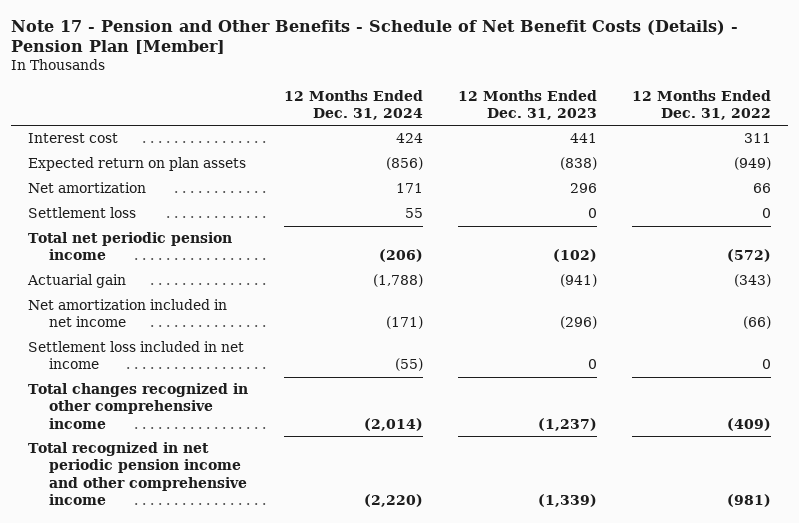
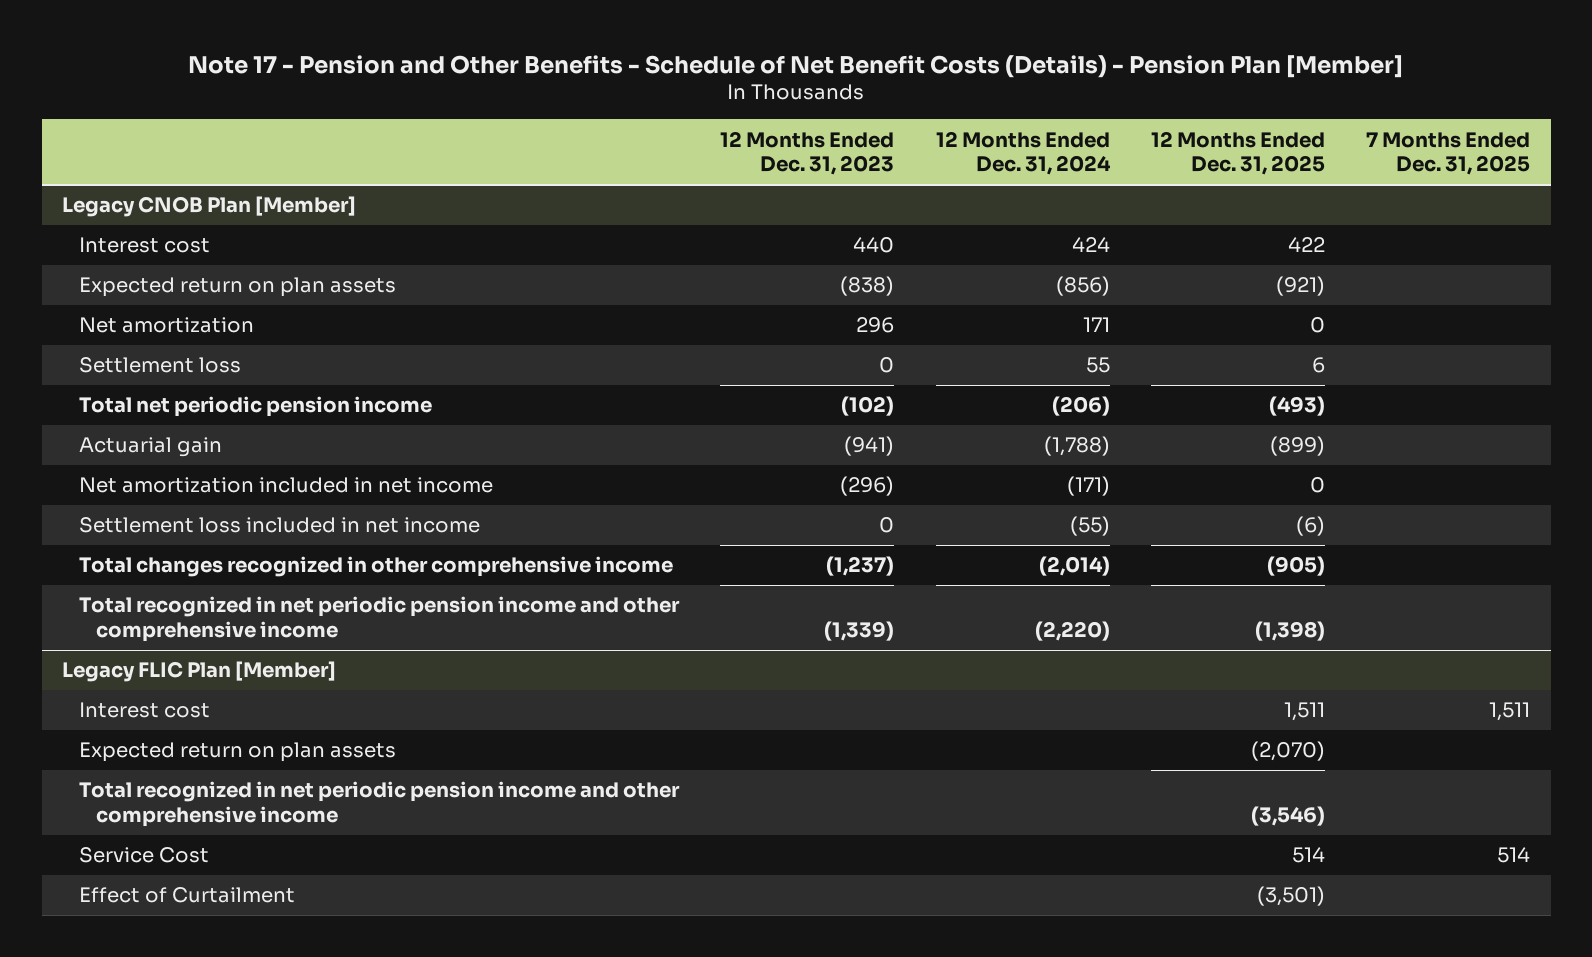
- | 12 Months Ended Dec. 31, 2024 | 12 Months Ended Dec. 31, 2023 | 12 Months Ended Dec. 31, 2022
+ | 12 Months Ended Dec. 31, 2023 | 12 Months Ended Dec. 31, 2024 | 12 Months Ended Dec. 31, 2025 | 7 Months Ended Dec. 31, 2025
- Interest cost | 424 | 441 | 311
+ Legacy CNOB Plan [Member]
+ Interest cost | 440 | 424 | 422 |
+ Legacy FLIC Plan [Member]
+ Interest cost | | | 1,511 | 1,511
+ Expected return on plan assets | | | (2,070) |
+ Total recognized in net periodic pension income and other comprehensive income | | | (3,546) |
+ Service Cost | | | 514 | 514
+ Effect of Curtailment | | | (3,501) |

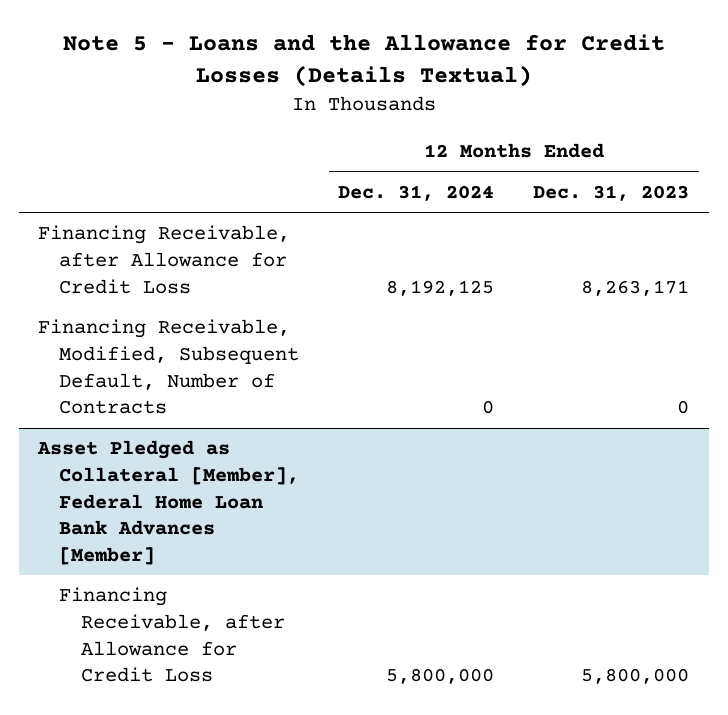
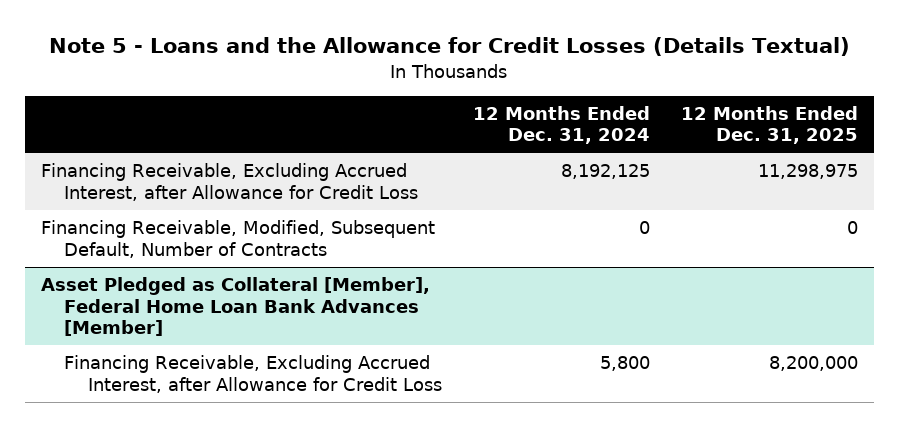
- | 12 Months Ended Dec. 31, 2024 | 12 Months Ended Dec. 31, 2023
+ | 12 Months Ended Dec. 31, 2024 | 12 Months Ended Dec. 31, 2025
- Financing Receivable, after Allowance for Credit Loss | 8,192,125 | 8,263,171
+ Financing Receivable, Excluding Accrued Interest, after Allowance for Credit Loss | 8,192,125 | 11,298,975
@ Asset Pledged as Collateral [Member], Federal Home Loan Bank Advances [Member]
- Financing Receivable, after Allowance for Credit Loss | 5,800,000 | 5,800,000
+ Financing Receivable, Excluding Accrued Interest, after Allowance for Credit Loss | 5,800 | 8,200,000

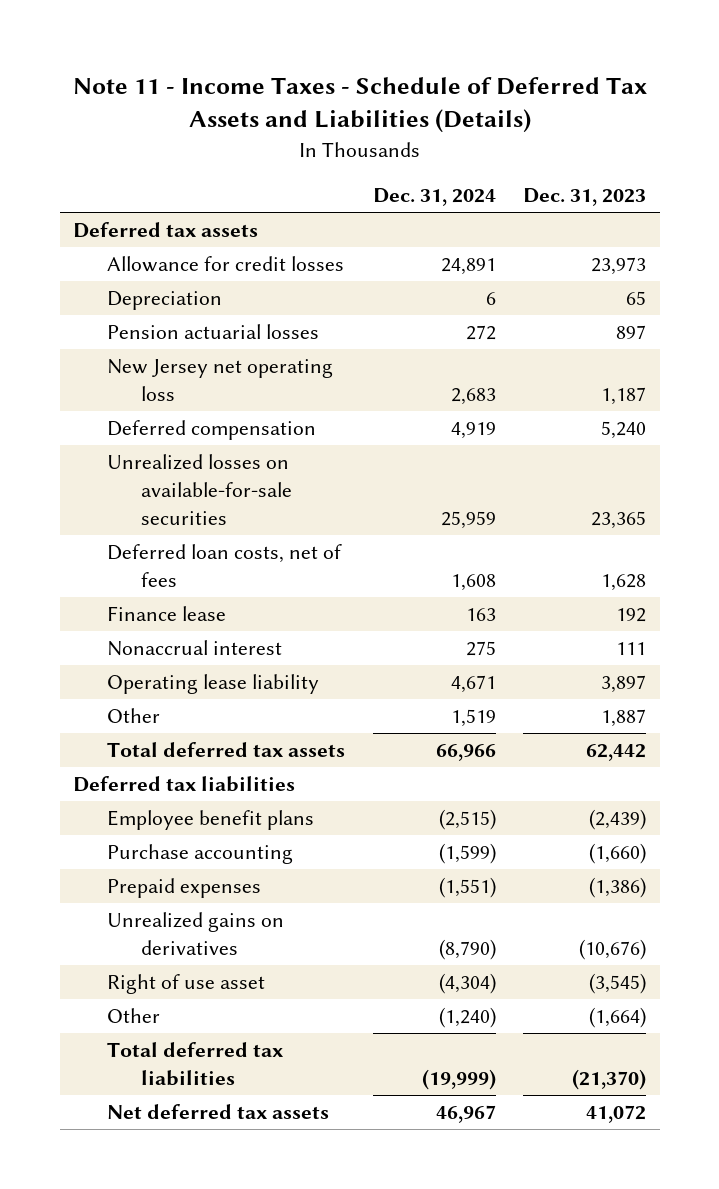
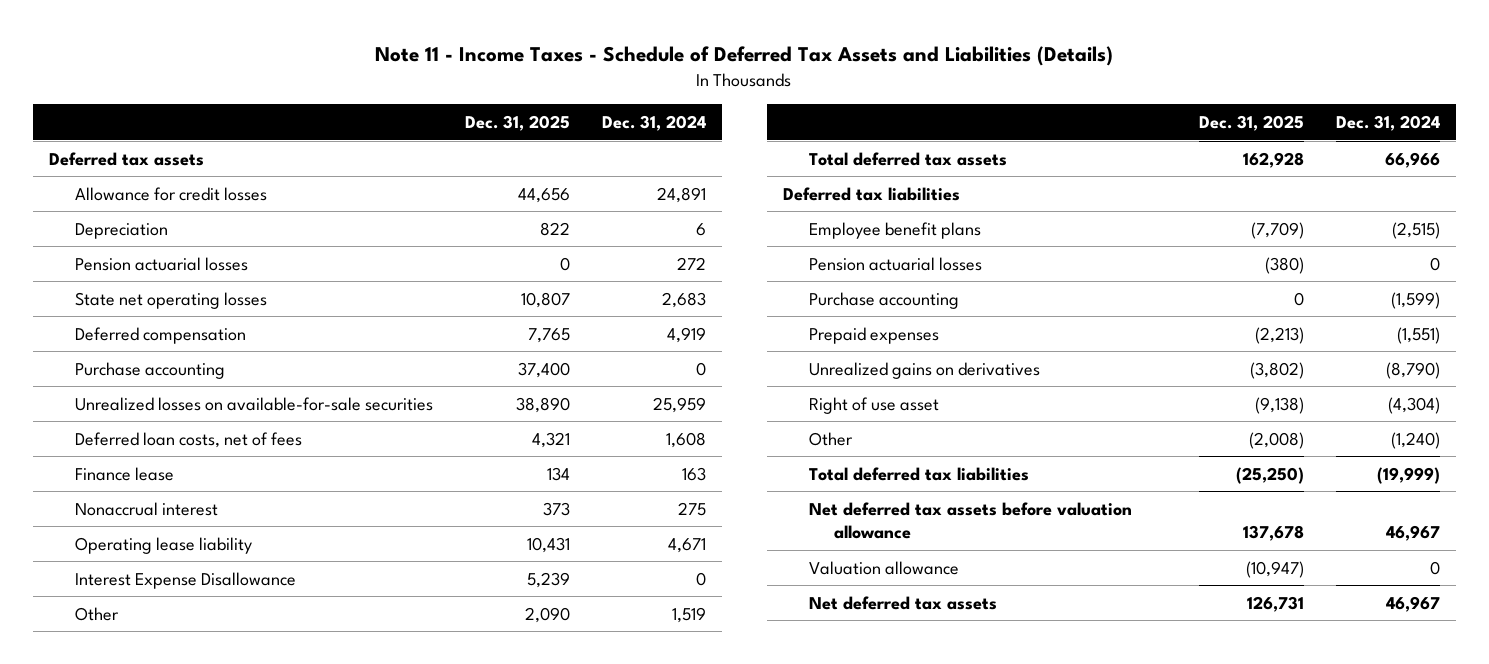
- | Dec. 31, 2024 | Dec. 31, 2023
+ | Dec. 31, 2025 | Dec. 31, 2024
- New Jersey net operating loss | 2,683 | 1,187
+ State net operating losses | 10,807 | 2,683
+ Purchase accounting | 37,400 | 0
+ Interest Expense Disallowance | 5,239 | 0
+ Pension actuarial losses | (380) | 0
+ Net deferred tax assets before valuation allowance | 137,678 | 46,967
+ Valuation allowance | (10,947) | 0

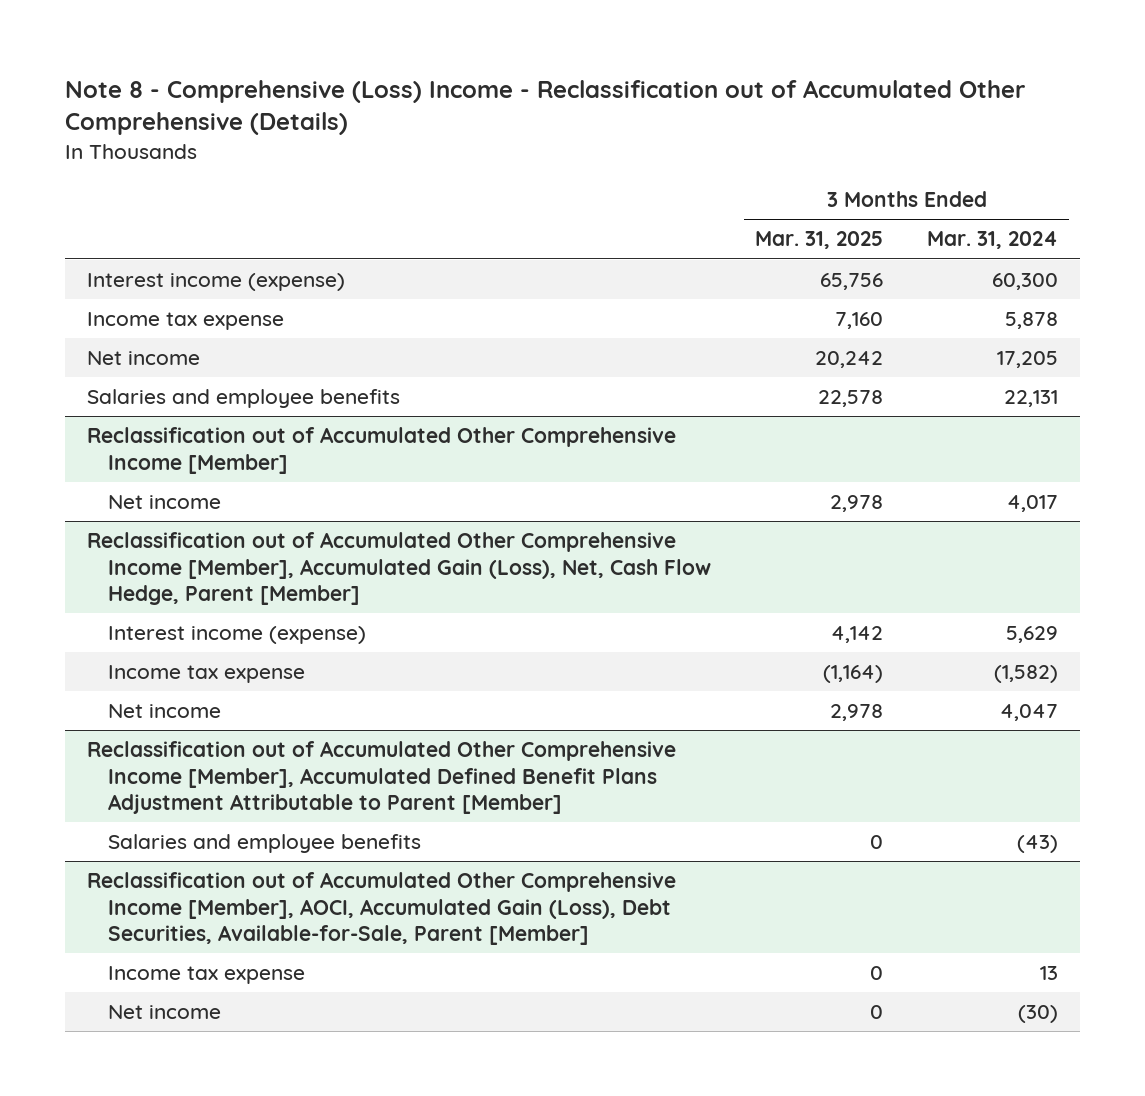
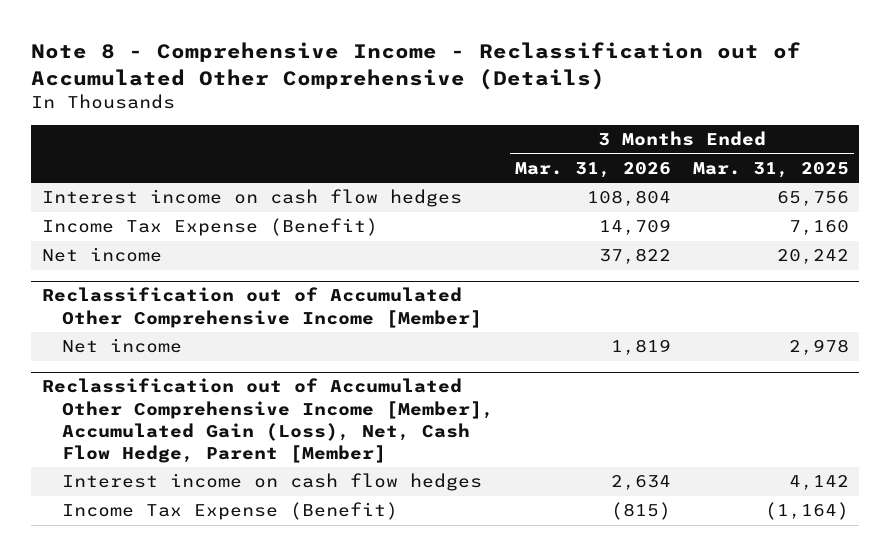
- Note 8 - Comprehensive (Loss) Income - Reclassification out of Accumulated Other Comprehensive (Details)
+ Note 8 - Comprehensive Income - Reclassification out of Accumulated Other Comprehensive (Details)
- | 3 Months Ended Mar. 31, 2025 | 3 Months Ended Mar. 31, 2024
+ | 3 Months Ended Mar. 31, 2026 | 3 Months Ended Mar. 31, 2025
- Interest income (expense) | 65,756 | 60,300
- Income tax expense | 7,160 | 5,878
+ Interest income on cash flow hedges | 108,804 | 65,756
+ Income Tax Expense (Benefit) | 14,709 | 7,160
- Salaries and employee benefits | 22,578 | 22,131
@ Reclassification out of Accumulated Other Comprehensive Income [Member], Accumulated Gain (Loss), Net, Cash Flow Hedge, Parent [Member]
- Interest income (expense) | 4,142 | 5,629
- Income tax expense | (1,164) | (1,582)
- Net income | 2,978 | 4,047
- Reclassification out of Accumulated Other Comprehensive Income [Member], Accumulated Defined Benefit Plans Adjustment Attributable to Parent [Member]
- Salaries and employee benefits | 0 | (43)
- Reclassification out of Accumulated Other Comprehensive Income [Member], AOCI, Accumulated Gain (Loss), Debt Securities, Available-for-Sale, Parent [Member]
- Income tax expense | 0 | 13
- Net income | 0 | (30)
@ Reclassification out of Accumulated Other Comprehensive Income [Member], Accumulated Gain (Loss), Net, Cash Flow Hedge, Parent [Member]
+ Interest income on cash flow hedges | 2,634 | 4,142
+ Income Tax Expense (Benefit) | (815) | (1,164)

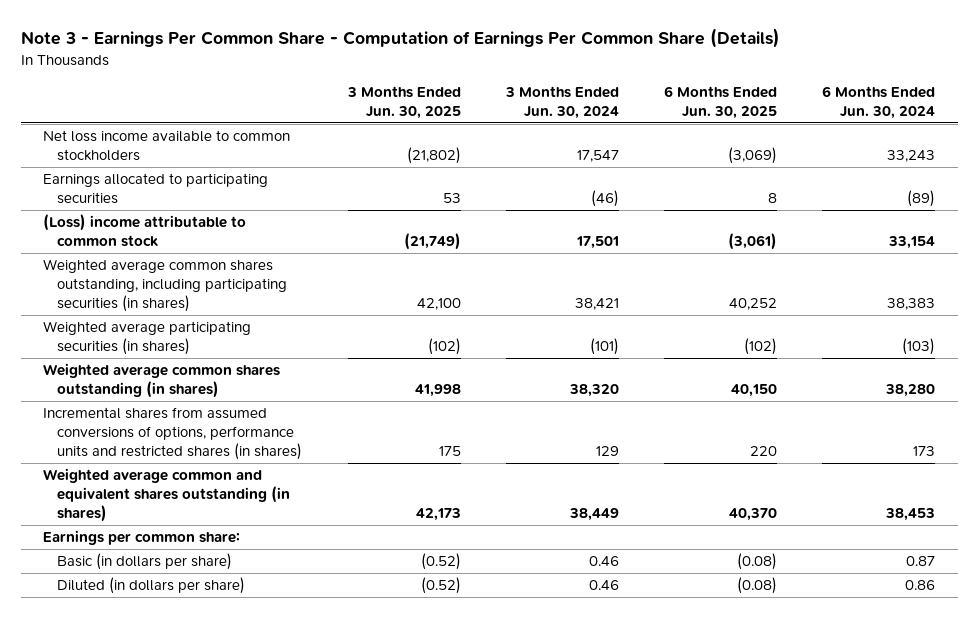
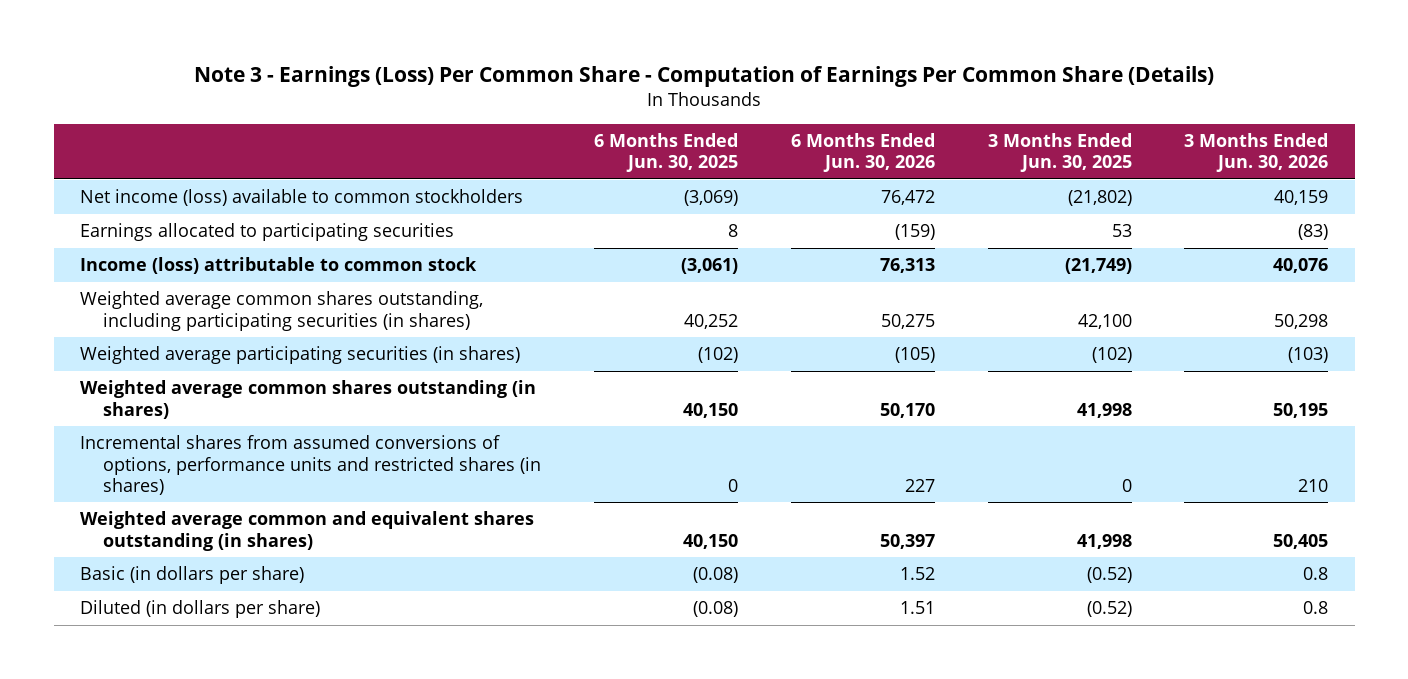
- Note 3 - Earnings Per Common Share - Computation of Earnings Per Common Share (Details)
+ Note 3 - Earnings (Loss) Per Common Share - Computation of Earnings Per Common Share (Details)
- | 3 Months Ended Jun. 30, 2025 | 3 Months Ended Jun. 30, 2024 | 6 Months Ended Jun. 30, 2025 | 6 Months Ended Jun. 30, 2024
+ | 6 Months Ended Jun. 30, 2025 | 6 Months Ended Jun. 30, 2026 | 3 Months Ended Jun. 30, 2025 | 3 Months Ended Jun. 30, 2026
- Net loss income available to common stockholders | (21,802) | 17,547 | (3,069) | 33,243
+ Net income (loss) available to common stockholders | (3,069) | 76,472 | (21,802) | 40,159
- (Loss) income attributable to common stock | (21,749) | 17,501 | (3,061) | 33,154
+ Income (loss) attributable to common stock | (3,061) | 76,313 | (21,749) | 40,076
- Incremental shares from assumed conversions of options, performance units and restricted shares (in shares) | 175 | 129 | 220 | 173
- Weighted average common and equivalent shares outstanding (in shares) | 42,173 | 38,449 | 40,370 | 38,453
- Earnings per common share:
+ Incremental shares from assumed conversions of options, performance units and restricted shares (in shares) | 0 | 227 | 0 | 210
+ Weighted average common and equivalent shares outstanding (in shares) | 40,150 | 50,397 | 41,998 | 50,405

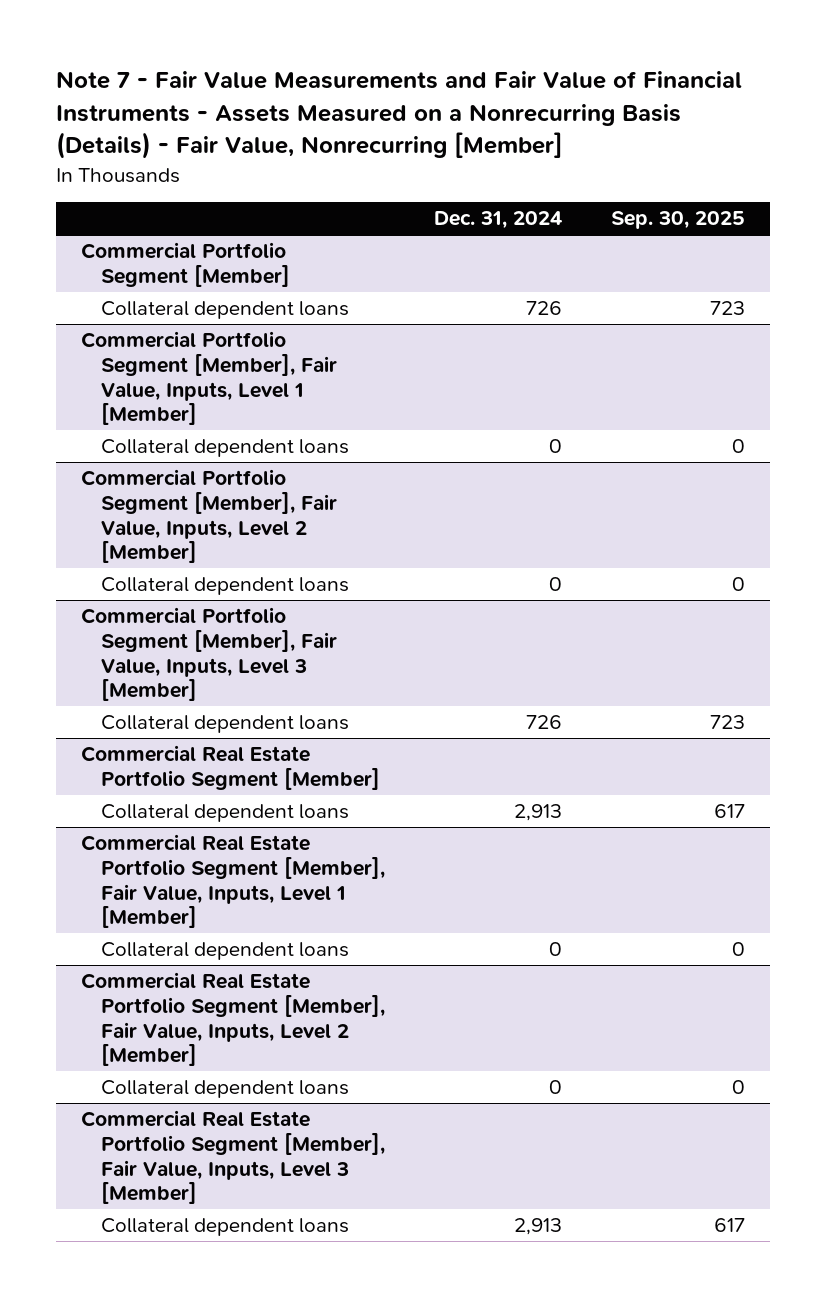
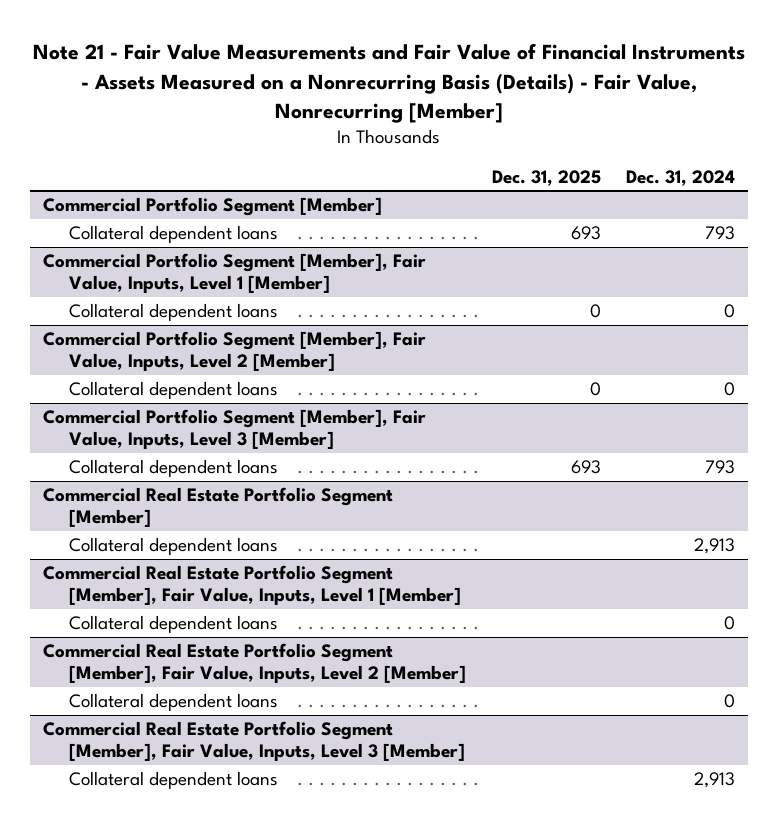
- Note 7 - Fair Value Measurements and Fair Value of Financial Instruments - Assets Measured on a Nonrecurring Basis (Details) - Fair Value, Nonrecurring [Member]
+ Note 21 - Fair Value Measurements and Fair Value of Financial Instruments - Assets Measured on a Nonrecurring Basis (Details) - Fair Value, Nonrecurring [Member]
- | Dec. 31, 2024 | Sep. 30, 2025
+ | Dec. 31, 2025 | Dec. 31, 2024
@ Commercial Portfolio Segment [Member]
- Collateral dependent loans | 726 | 723
+ Collateral dependent loans | 693 | 793
@ Commercial Portfolio Segment [Member], Fair Value, Inputs, Level 3 [Member]
- Collateral dependent loans | 726 | 723
+ Collateral dependent loans | 693 | 793

